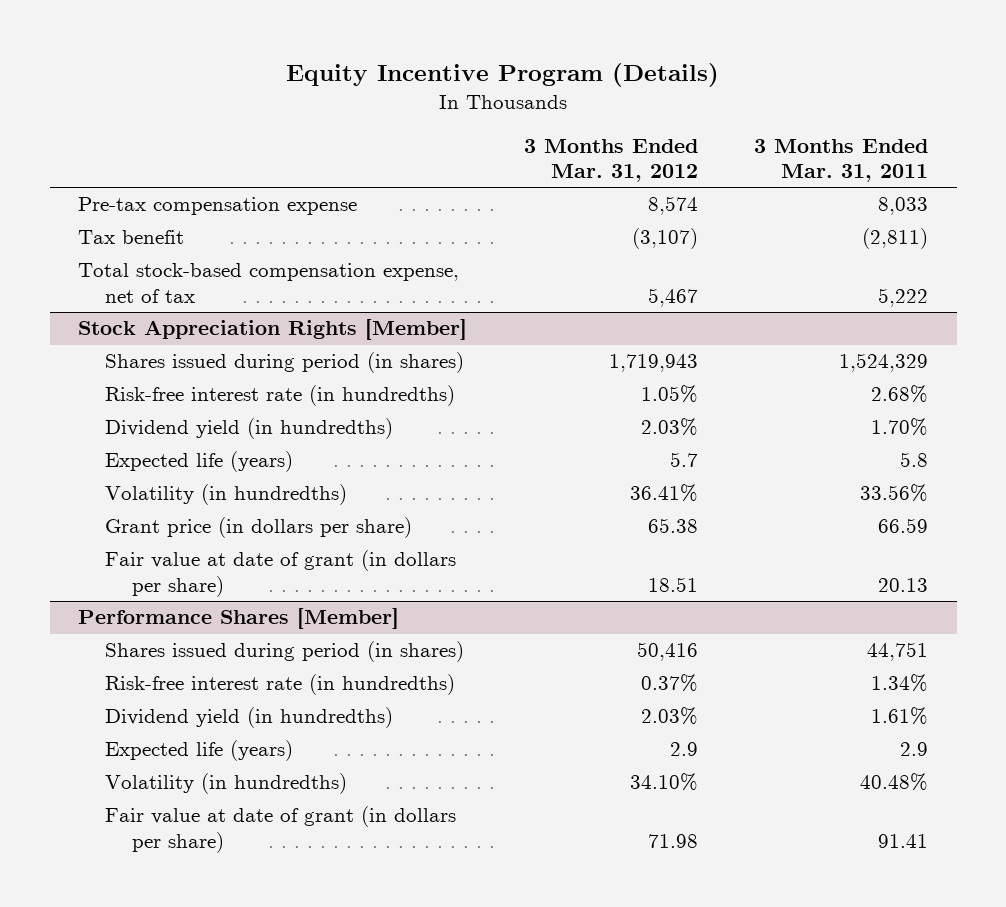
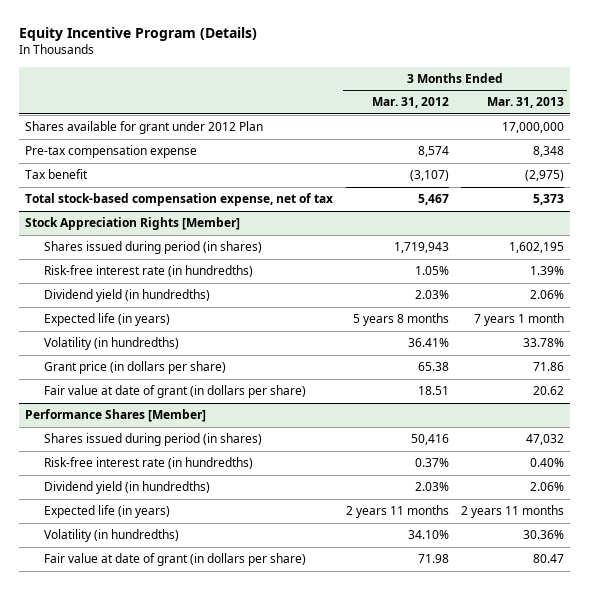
- | 3 Months Ended Mar. 31, 2012 | 3 Months Ended Mar. 31, 2011
+ | 3 Months Ended Mar. 31, 2012 | 3 Months Ended Mar. 31, 2013
+ Shares available for grant under 2012 Plan | | 17,000,000
@ Stock Appreciation Rights [Member]
- Expected life (years) | 5.7 | 5.8
+ Expected life (in years) | 5 years 8 months | 7 years 1 month
@ Performance Shares [Member]
- Expected life (years) | 2.9 | 2.9
+ Expected life (in years) | 2 years 11 months | 2 years 11 months

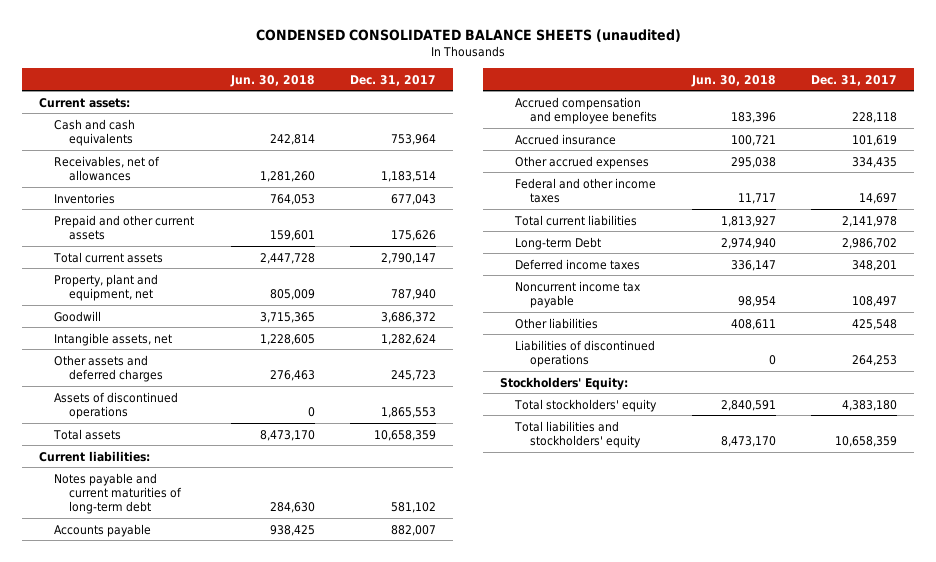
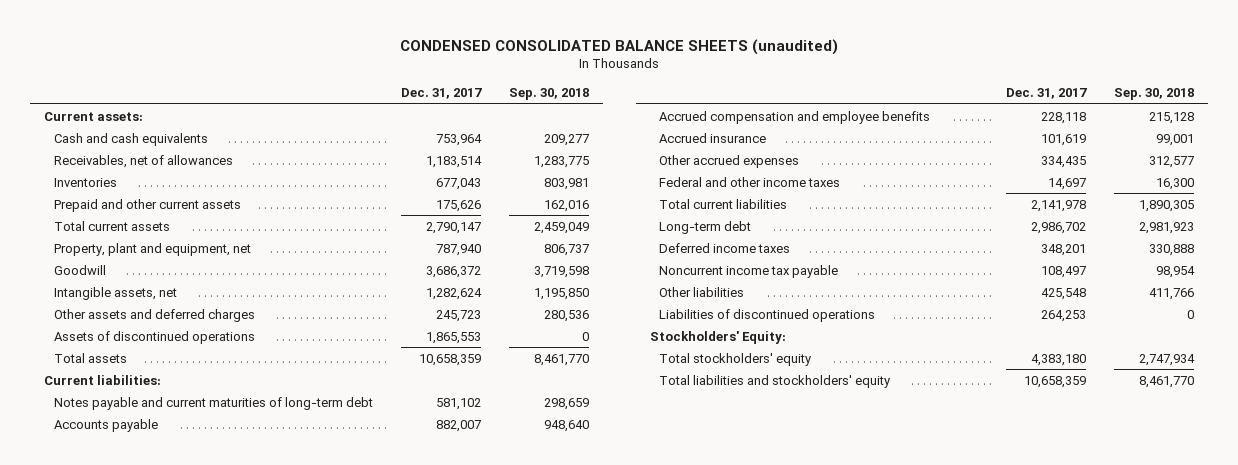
- | Jun. 30, 2018 | Dec. 31, 2017
+ | Dec. 31, 2017 | Sep. 30, 2018
- Long-term Debt | 2,974,940 | 2,986,702
+ Long-term debt | 2,986,702 | 2,981,923

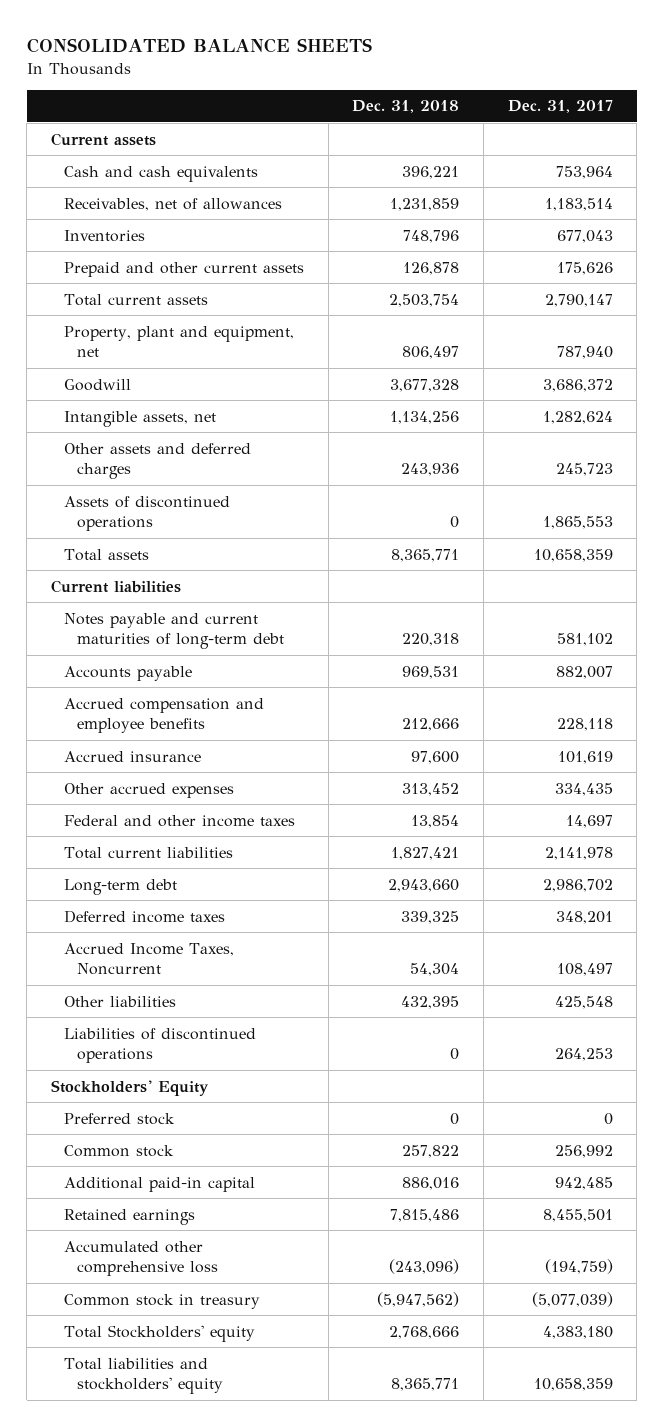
- CONDENSED CONSOLIDATED BALANCE SHEETS (unaudited)
+ CONSOLIDATED BALANCE SHEETS
- | Dec. 31, 2017 | Sep. 30, 2018
+ | Dec. 31, 2018 | Dec. 31, 2017
- Current assets:
+ Current assets
- Current liabilities:
+ Current liabilities
- Noncurrent income tax payable | 108,497 | 98,954
+ Accrued Income Taxes, Noncurrent | 54,304 | 108,497
- Stockholders' Equity:
- Total stockholders' equity | 4,383,180 | 2,747,934
+ Stockholders' Equity
+ Preferred stock | 0 | 0
+ Common stock | 257,822 | 256,992
+ Additional paid-in capital | 886,016 | 942,485
+ Retained earnings | 7,815,486 | 8,455,501
+ Accumulated other comprehensive loss | (243,096) | (194,759)
+ Common stock in treasury | (5,947,562) | (5,077,039)
+ Total Stockholders' equity | 2,768,666 | 4,383,180

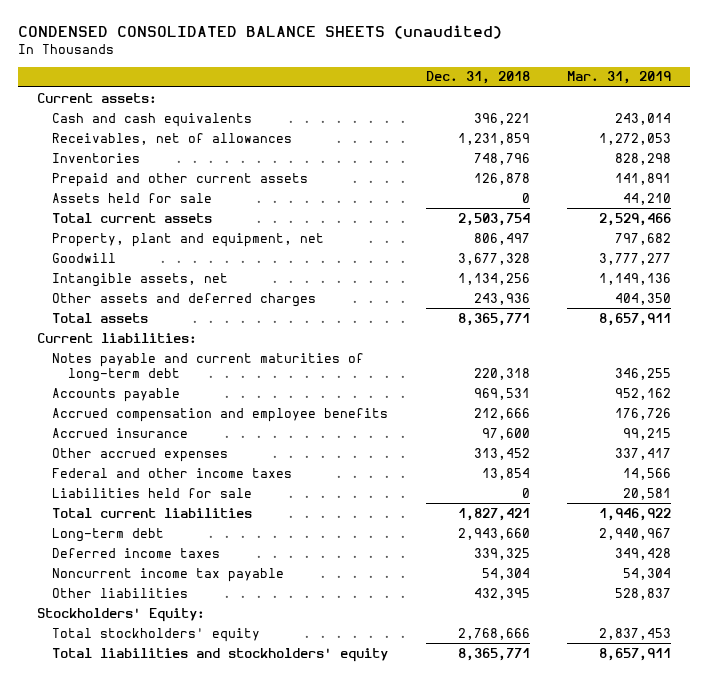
- CONSOLIDATED BALANCE SHEETS
+ CONDENSED CONSOLIDATED BALANCE SHEETS (unaudited)
- | Dec. 31, 2018 | Dec. 31, 2017
+ | Dec. 31, 2018 | Mar. 31, 2019
- Current assets
+ Current assets:
+ Assets held for sale | 0 | 44,210
- Assets of discontinued operations | 0 | 1,865,553
- Current liabilities
+ Current liabilities:
+ Liabilities held for sale | 0 | 20,581
- Accrued Income Taxes, Noncurrent | 54,304 | 108,497
+ Noncurrent income tax payable | 54,304 | 54,304
- Liabilities of discontinued operations | 0 | 264,253
- Stockholders' Equity
- Preferred stock | 0 | 0
- Common stock | 257,822 | 256,992
- Additional paid-in capital | 886,016 | 942,485
- Retained earnings | 7,815,486 | 8,455,501
- Accumulated other comprehensive loss | (243,096) | (194,759)
- Common stock in treasury | (5,947,562) | (5,077,039)
- Total Stockholders' equity | 2,768,666 | 4,383,180
+ Stockholders' Equity:
+ Total stockholders' equity | 2,768,666 | 2,837,453

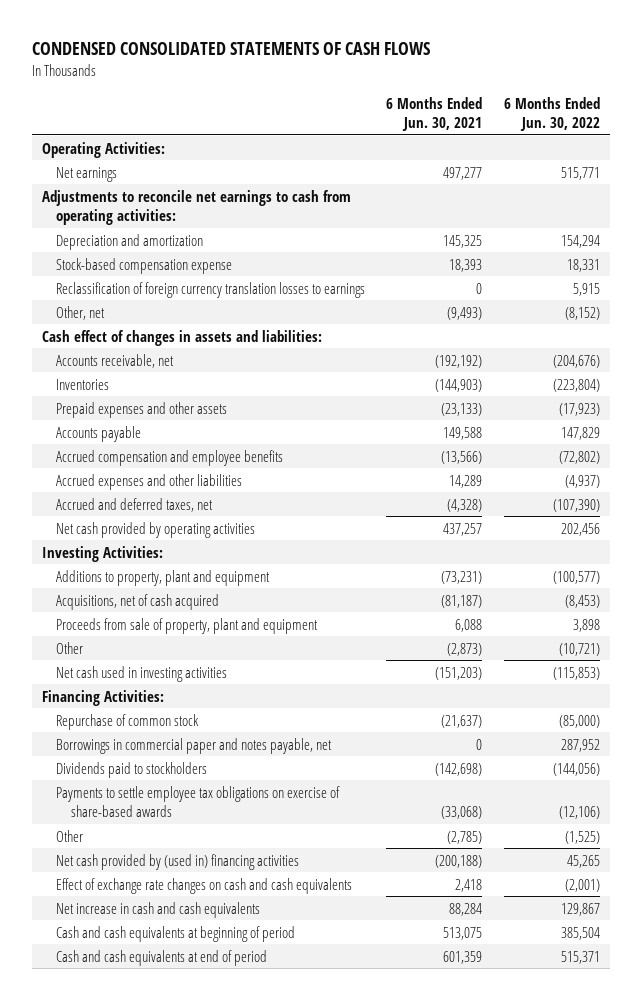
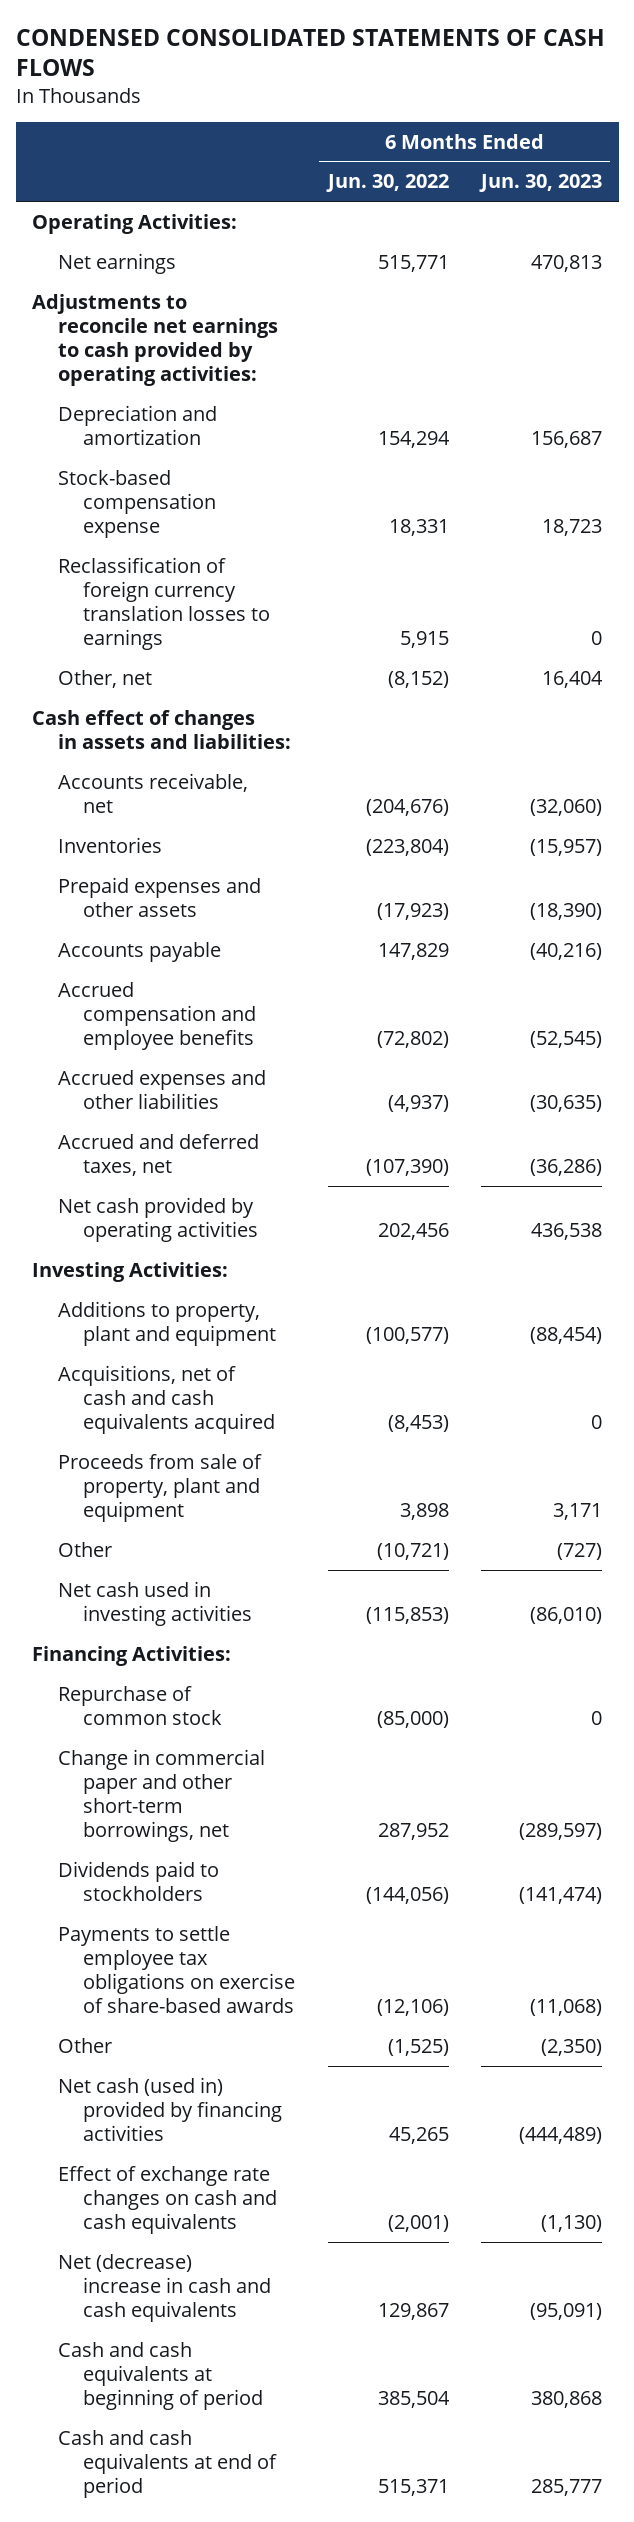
- | 6 Months Ended Jun. 30, 2021 | 6 Months Ended Jun. 30, 2022
+ | 6 Months Ended Jun. 30, 2022 | 6 Months Ended Jun. 30, 2023
- Adjustments to reconcile net earnings to cash from operating activities:
+ Adjustments to reconcile net earnings to cash provided by operating activities:
- Acquisitions, net of cash acquired | (81,187) | (8,453)
+ Acquisitions, net of cash and cash equivalents acquired | (8,453) | 0
- Borrowings in commercial paper and notes payable, net | 0 | 287,952
+ Change in commercial paper and other short-term borrowings, net | 287,952 | (289,597)
- Net cash provided by (used in) financing activities | (200,188) | 45,265
+ Net cash (used in) provided by financing activities | 45,265 | (444,489)
- Net increase in cash and cash equivalents | 88,284 | 129,867
+ Net (decrease) increase in cash and cash equivalents | 129,867 | (95,091)

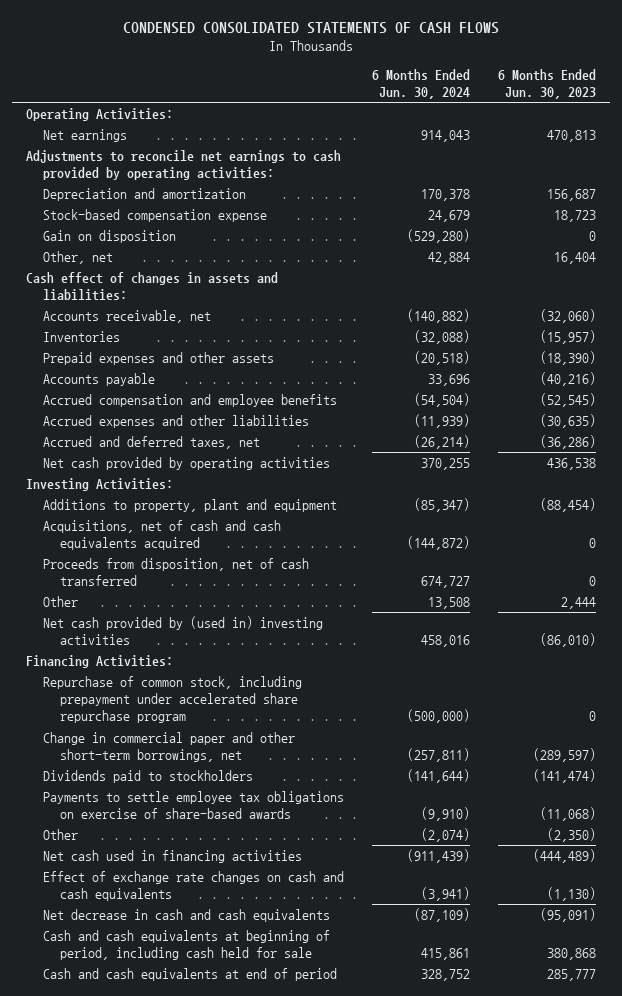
- | 6 Months Ended Jun. 30, 2022 | 6 Months Ended Jun. 30, 2023
+ | 6 Months Ended Jun. 30, 2024 | 6 Months Ended Jun. 30, 2023
- Reclassification of foreign currency translation losses to earnings | 5,915 | 0
+ Gain on disposition | (529,280) | 0
- Proceeds from sale of property, plant and equipment | 3,898 | 3,171
- Other | (10,721) | (727)
- Net cash used in investing activities | (115,853) | (86,010)
+ Proceeds from disposition, net of cash transferred | 674,727 | 0
+ Other | 13,508 | 2,444
+ Net cash provided by (used in) investing activities | 458,016 | (86,010)
- Repurchase of common stock | (85,000) | 0
+ Repurchase of common stock, including prepayment under accelerated share repurchase program | (500,000) | 0
- Net cash (used in) provided by financing activities | 45,265 | (444,489)
+ Net cash used in financing activities | (911,439) | (444,489)
- Net (decrease) increase in cash and cash equivalents | 129,867 | (95,091)
- Cash and cash equivalents at beginning of period | 385,504 | 380,868
+ Net decrease in cash and cash equivalents | (87,109) | (95,091)
+ Cash and cash equivalents at beginning of period, including cash held for sale | 415,861 | 380,868

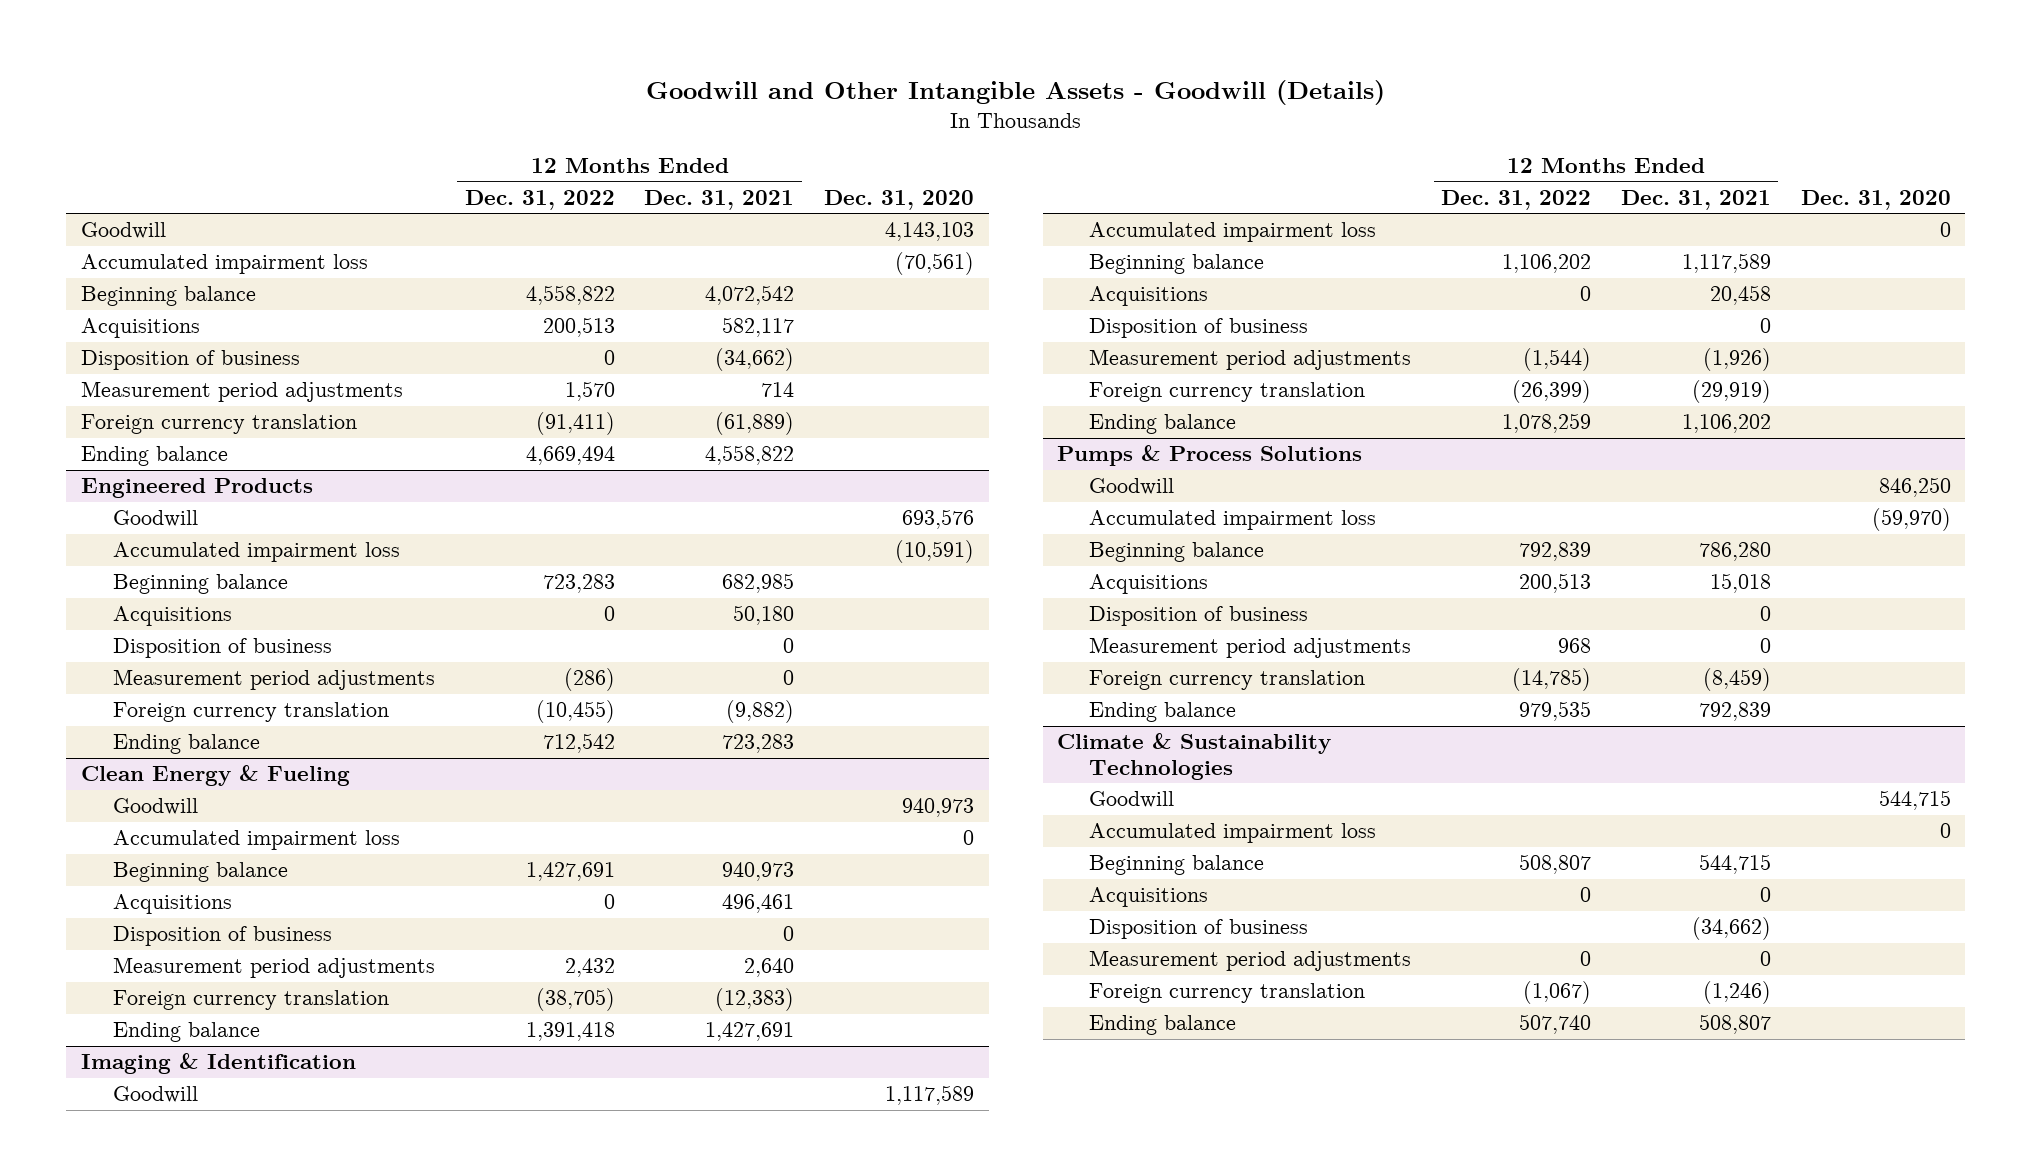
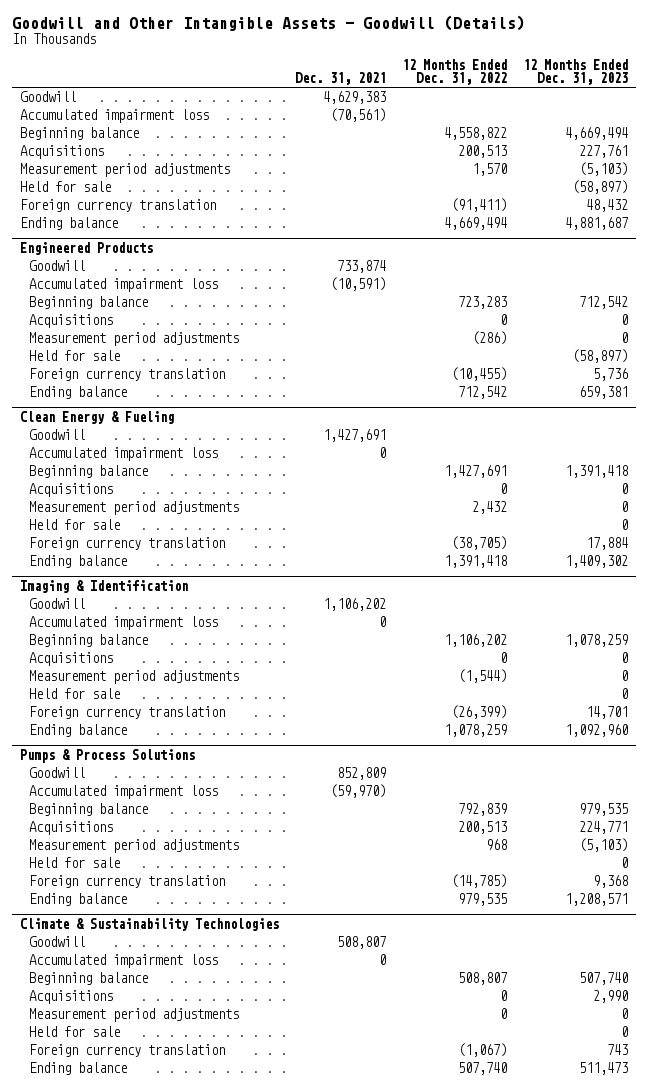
- | 12 Months Ended Dec. 31, 2022 | 12 Months Ended Dec. 31, 2021 | Dec. 31, 2020
+ | Dec. 31, 2021 | 12 Months Ended Dec. 31, 2022 | 12 Months Ended Dec. 31, 2023
- Disposition of business | 0 | (34,662) |
+ Held for sale | | | (58,897)
@ Engineered Products
- Disposition of business | | 0 |
+ Held for sale | | | (58,897)
@ Clean Energy & Fueling
- Disposition of business | | 0 |
+ Held for sale | | | 0
@ Imaging & Identification
- Disposition of business | | 0 |
+ Held for sale | | | 0
@ Pumps & Process Solutions
- Disposition of business | | 0 |
+ Held for sale | | | 0
@ Climate & Sustainability Technologies
- Disposition of business | | (34,662) |
+ Held for sale | | | 0

